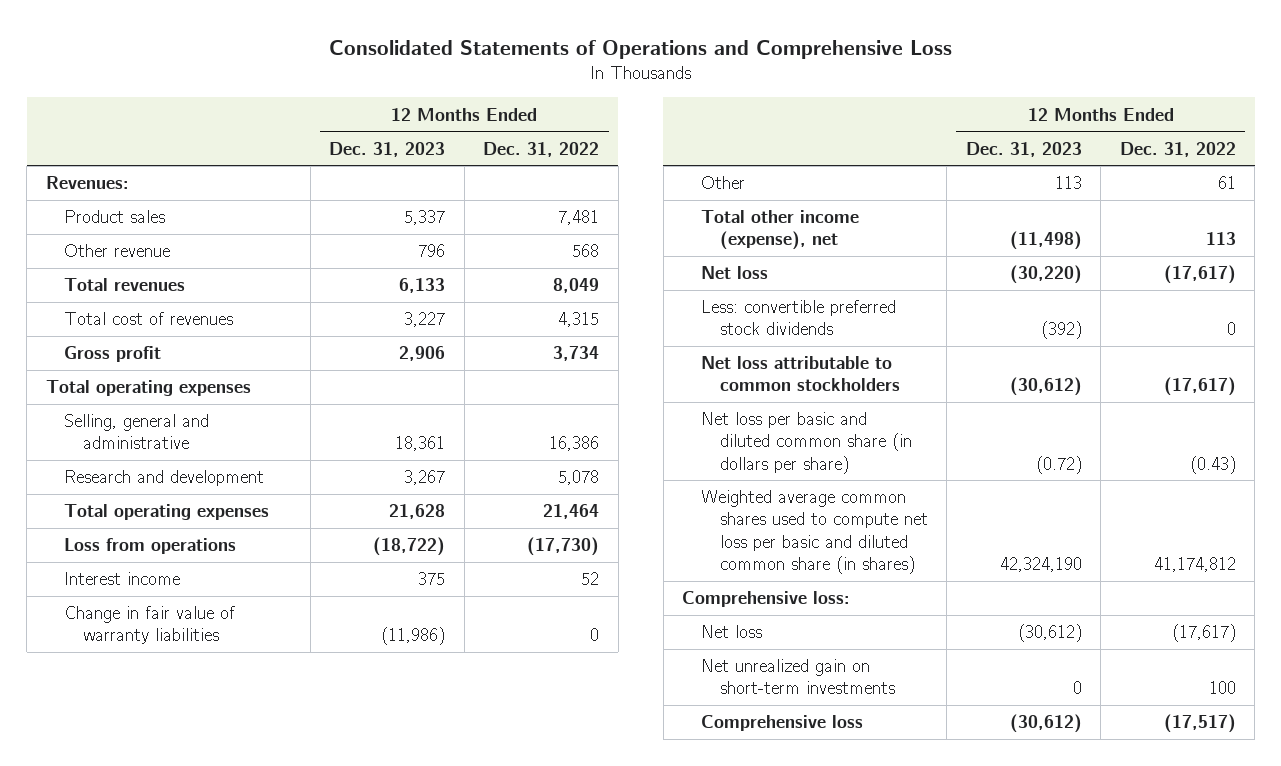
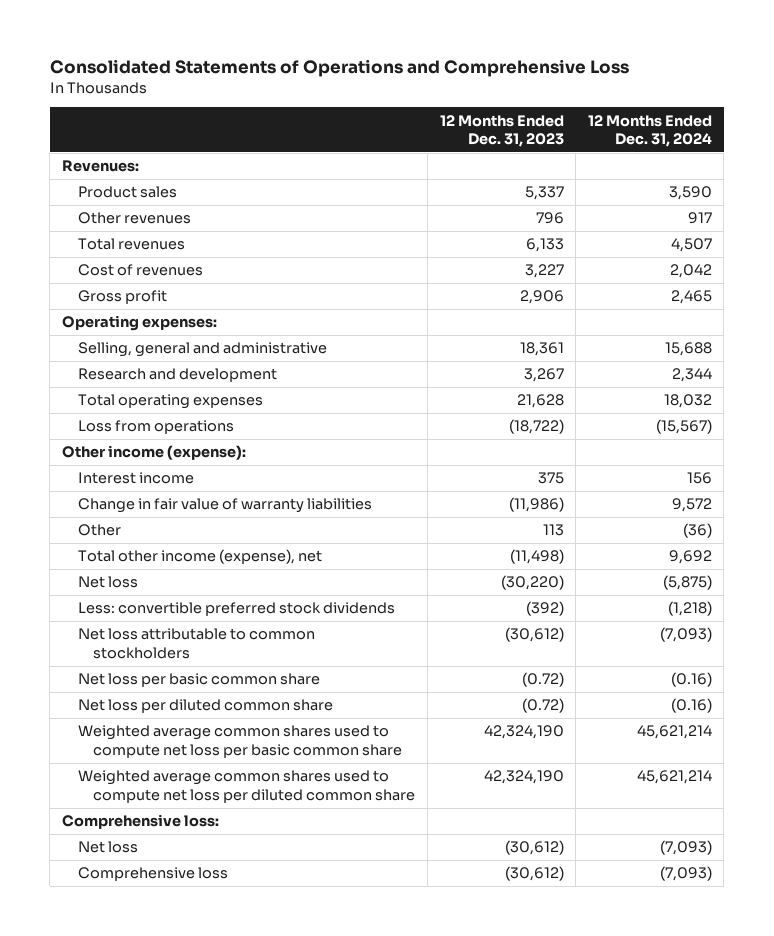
- | 12 Months Ended Dec. 31, 2023 | 12 Months Ended Dec. 31, 2022
+ | 12 Months Ended Dec. 31, 2023 | 12 Months Ended Dec. 31, 2024
- Other revenue | 796 | 568
+ Other revenues | 796 | 917
- Total cost of revenues | 3,227 | 4,315
+ Cost of revenues | 3,227 | 2,042
- Total operating expenses
+ Operating expenses:
+ Other income (expense):
- Net loss per basic and diluted common share (in dollars per share) | (0.72) | (0.43)
- Weighted average common shares used to compute net loss per basic and diluted common share (in shares) | 42,324,190 | 41,174,812
+ Net loss per basic common share | (0.72) | (0.16)
+ Net loss per diluted common share | (0.72) | (0.16)
+ Weighted average common shares used to compute net loss per basic common share | 42,324,190 | 45,621,214
+ Weighted average common shares used to compute net loss per diluted common share | 42,324,190 | 45,621,214
- Net unrealized gain on short-term investments | 0 | 100

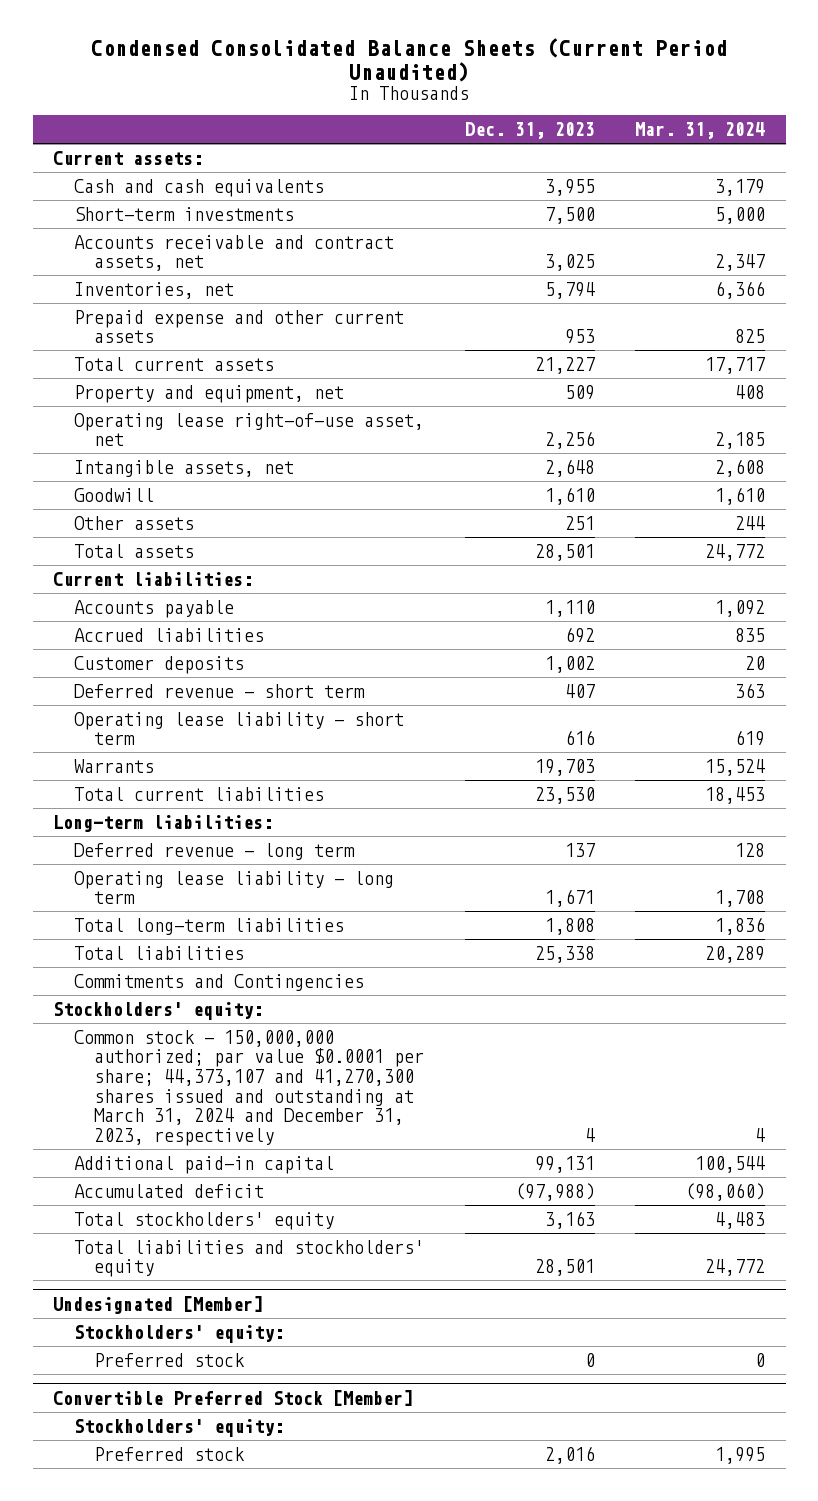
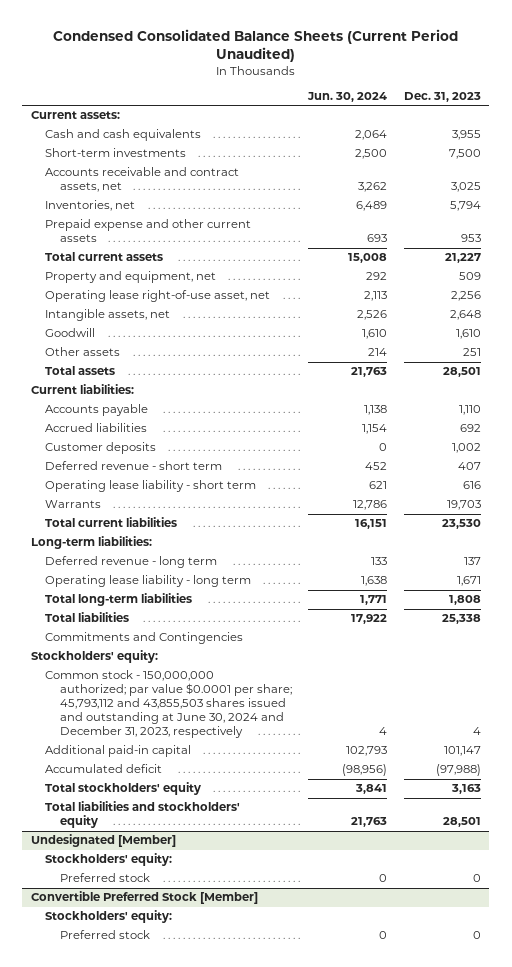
- | Dec. 31, 2023 | Mar. 31, 2024
+ | Jun. 30, 2024 | Dec. 31, 2023
- Common stock - 150,000,000 authorized; par value $0.0001 per share; 44,373,107 and 41,270,300 shares issued and outstanding at March 31, 2024 and December 31, 2023, respectively | 4 | 4
- Additional paid-in capital | 99,131 | 100,544
+ Common stock - 150,000,000 authorized; par value $0.0001 per share; 45,793,112 and 43,855,503 shares issued and outstanding at June 30, 2024 and December 31, 2023, respectively | 4 | 4
+ Additional paid-in capital | 102,793 | 101,147
@ Convertible Preferred Stock [Member]
- Preferred stock | 2,016 | 1,995
+ Preferred stock | 0 | 0

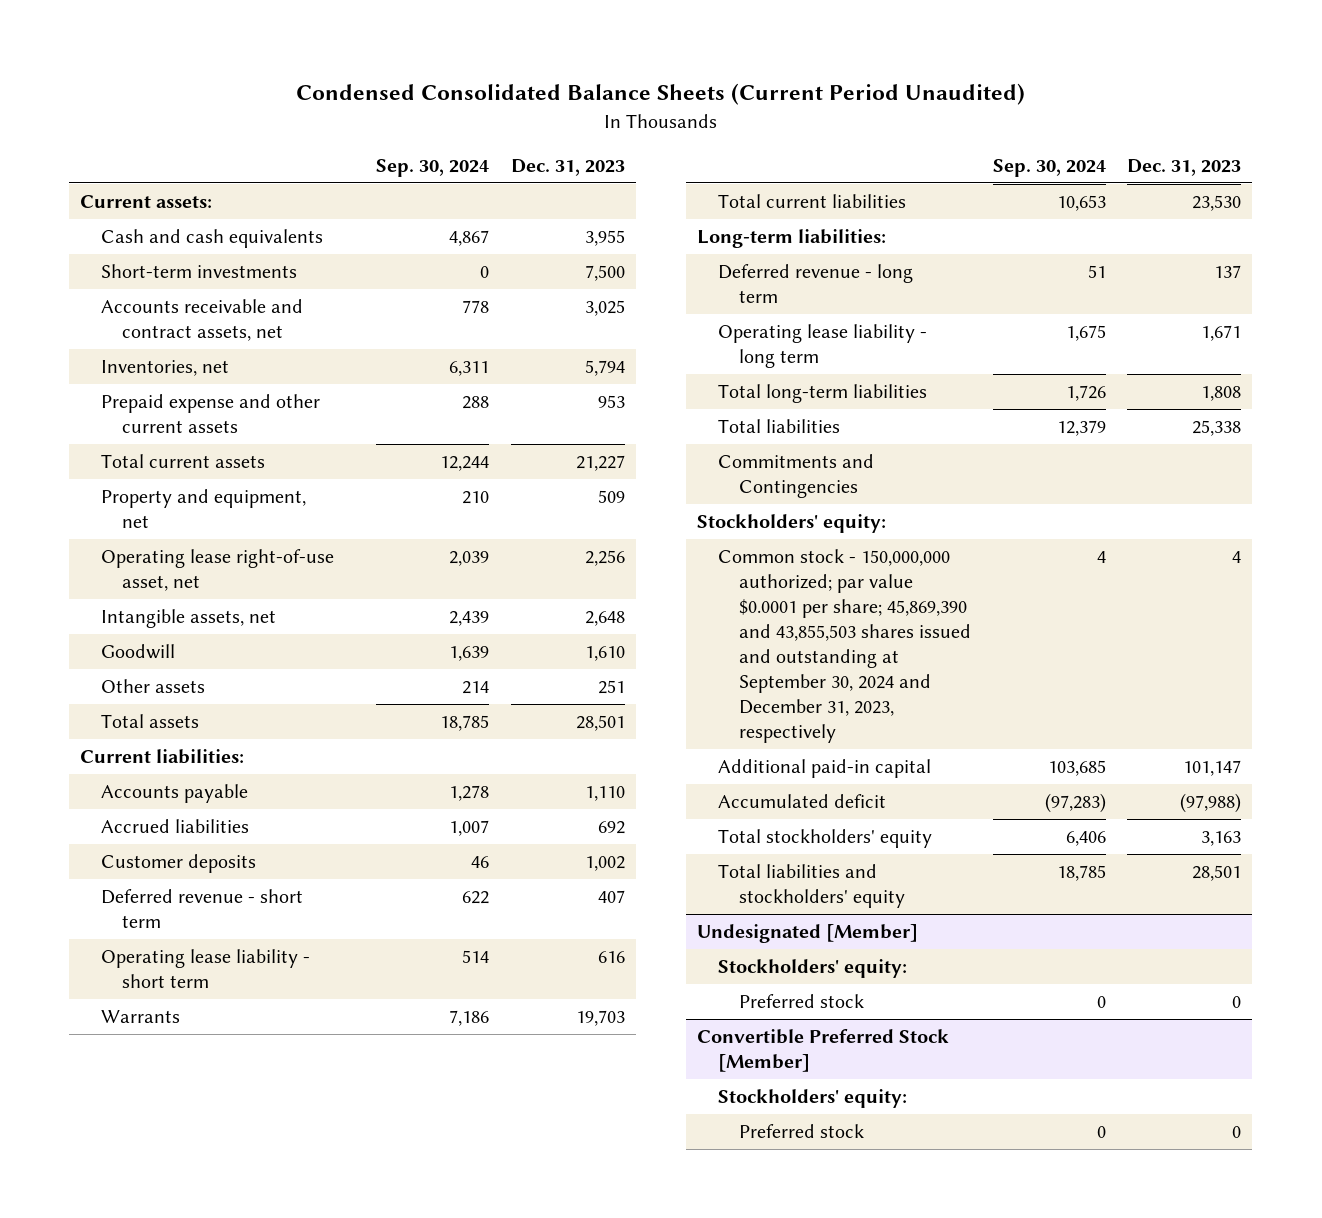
- | Jun. 30, 2024 | Dec. 31, 2023
+ | Sep. 30, 2024 | Dec. 31, 2023
- Common stock - 150,000,000 authorized; par value $0.0001 per share; 45,793,112 and 43,855,503 shares issued and outstanding at June 30, 2024 and December 31, 2023, respectively | 4 | 4
+ Common stock - 150,000,000 authorized; par value $0.0001 per share; 45,869,390 and 43,855,503 shares issued and outstanding at September 30, 2024 and December 31, 2023, respectively | 4 | 4

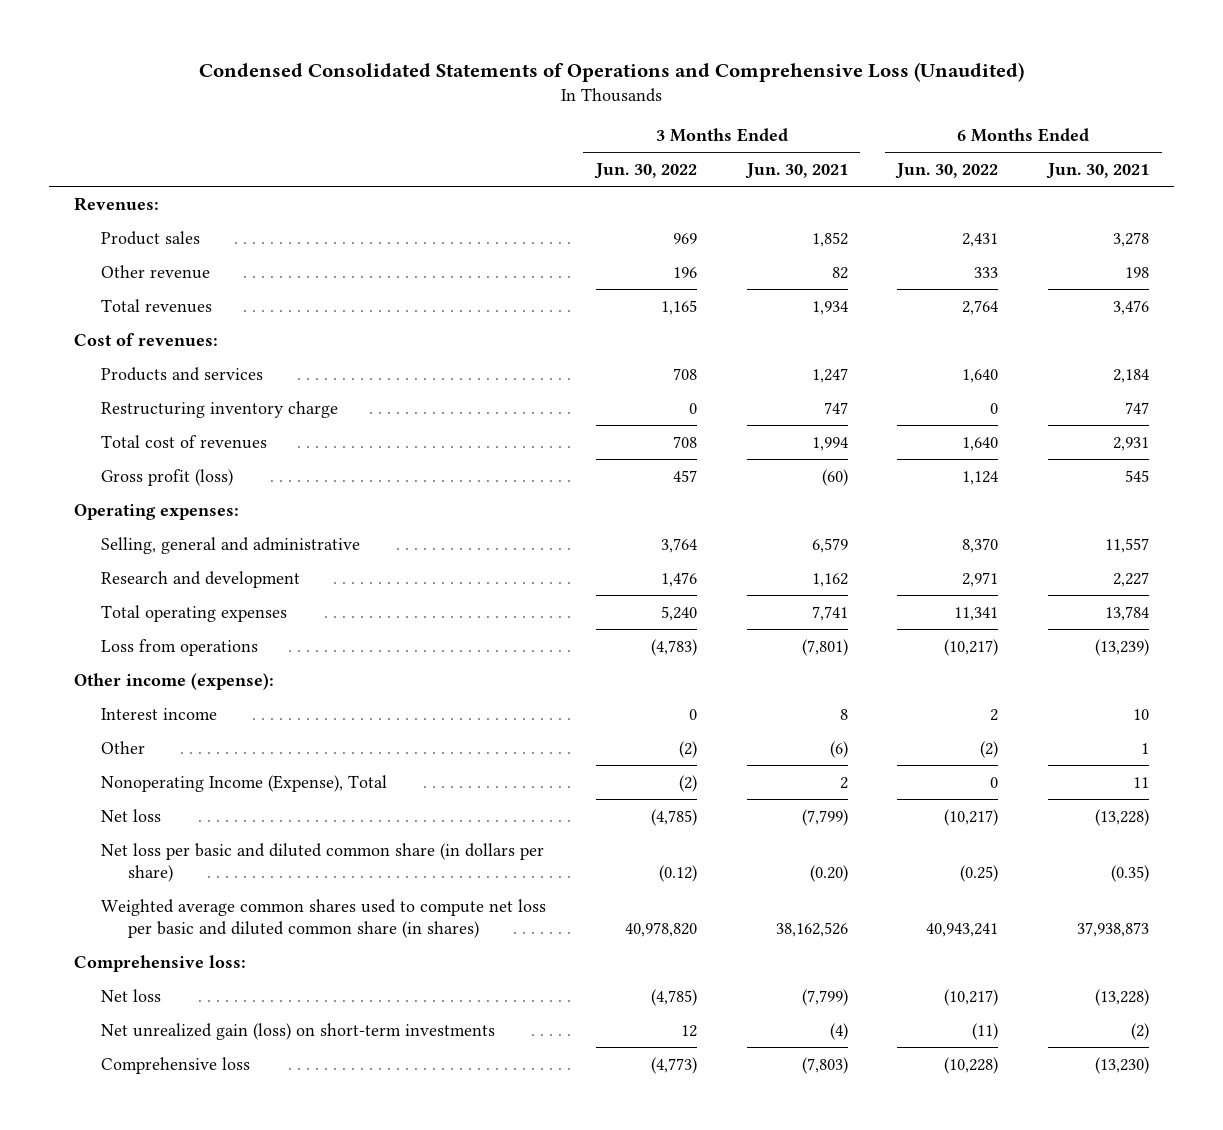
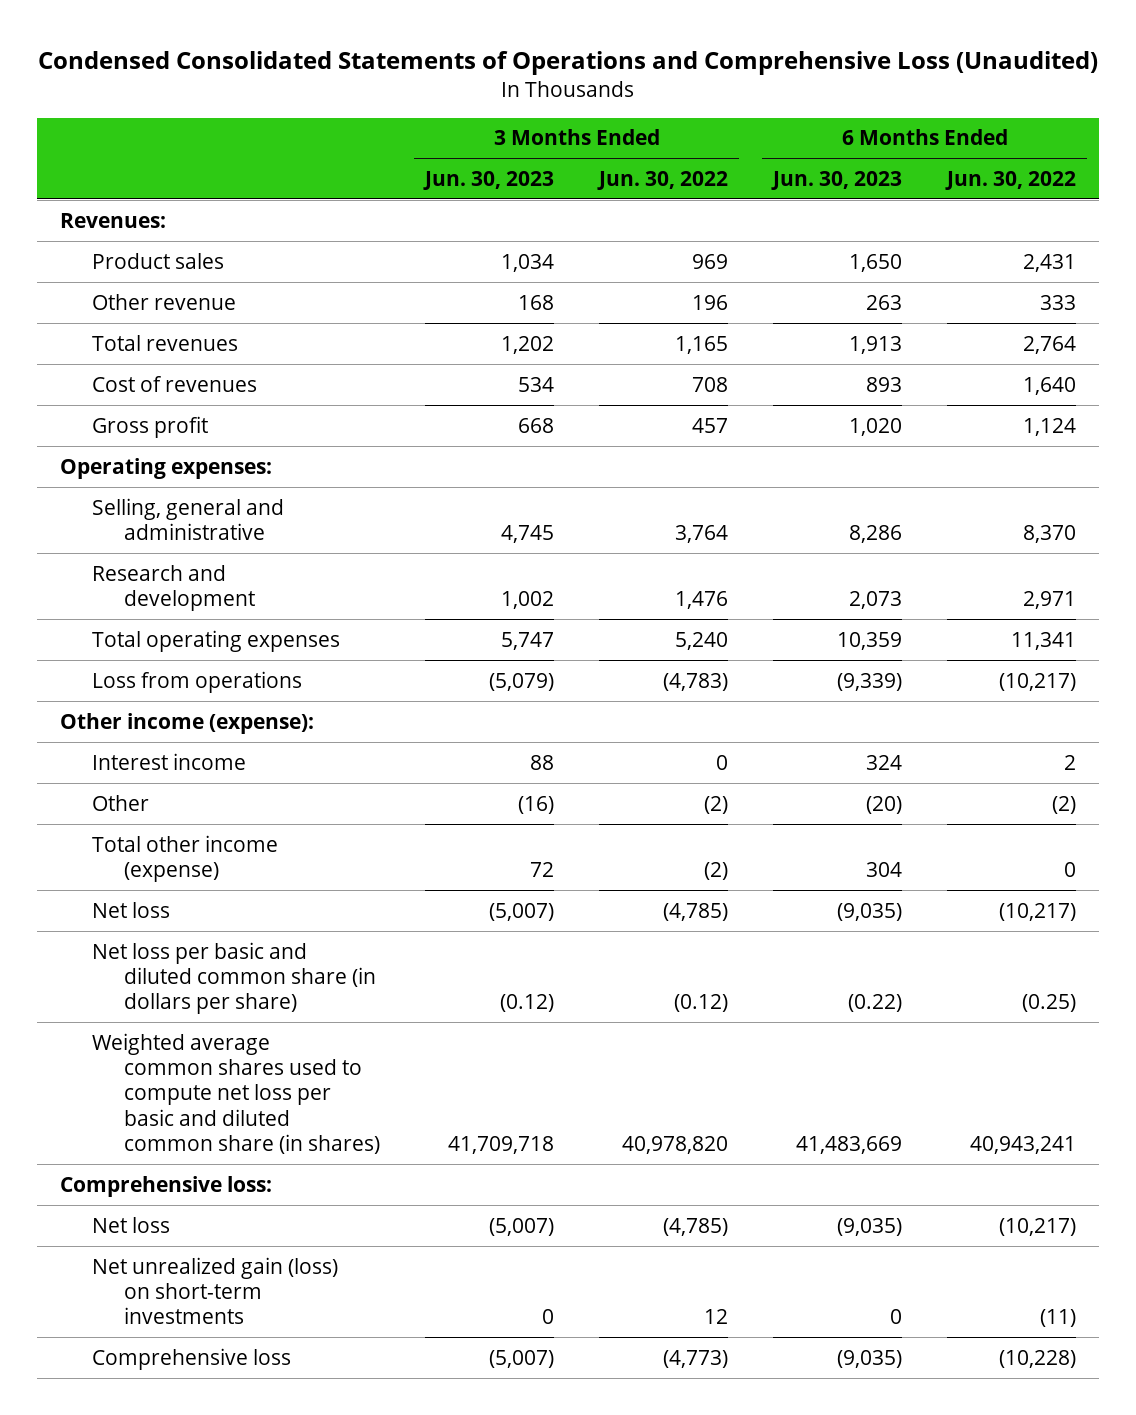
- | 3 Months Ended Jun. 30, 2022 | 3 Months Ended Jun. 30, 2021 | 6 Months Ended Jun. 30, 2022 | 6 Months Ended Jun. 30, 2021
+ | 3 Months Ended Jun. 30, 2023 | 3 Months Ended Jun. 30, 2022 | 6 Months Ended Jun. 30, 2023 | 6 Months Ended Jun. 30, 2022
- Cost of revenues:
- Products and services | 708 | 1,247 | 1,640 | 2,184
- Restructuring inventory charge | 0 | 747 | 0 | 747
- Total cost of revenues | 708 | 1,994 | 1,640 | 2,931
- Gross profit (loss) | 457 | (60) | 1,124 | 545
+ Cost of revenues | 534 | 708 | 893 | 1,640
+ Gross profit | 668 | 457 | 1,020 | 1,124
- Nonoperating Income (Expense), Total | (2) | 2 | 0 | 11
+ Total other income (expense) | 72 | (2) | 304 | 0

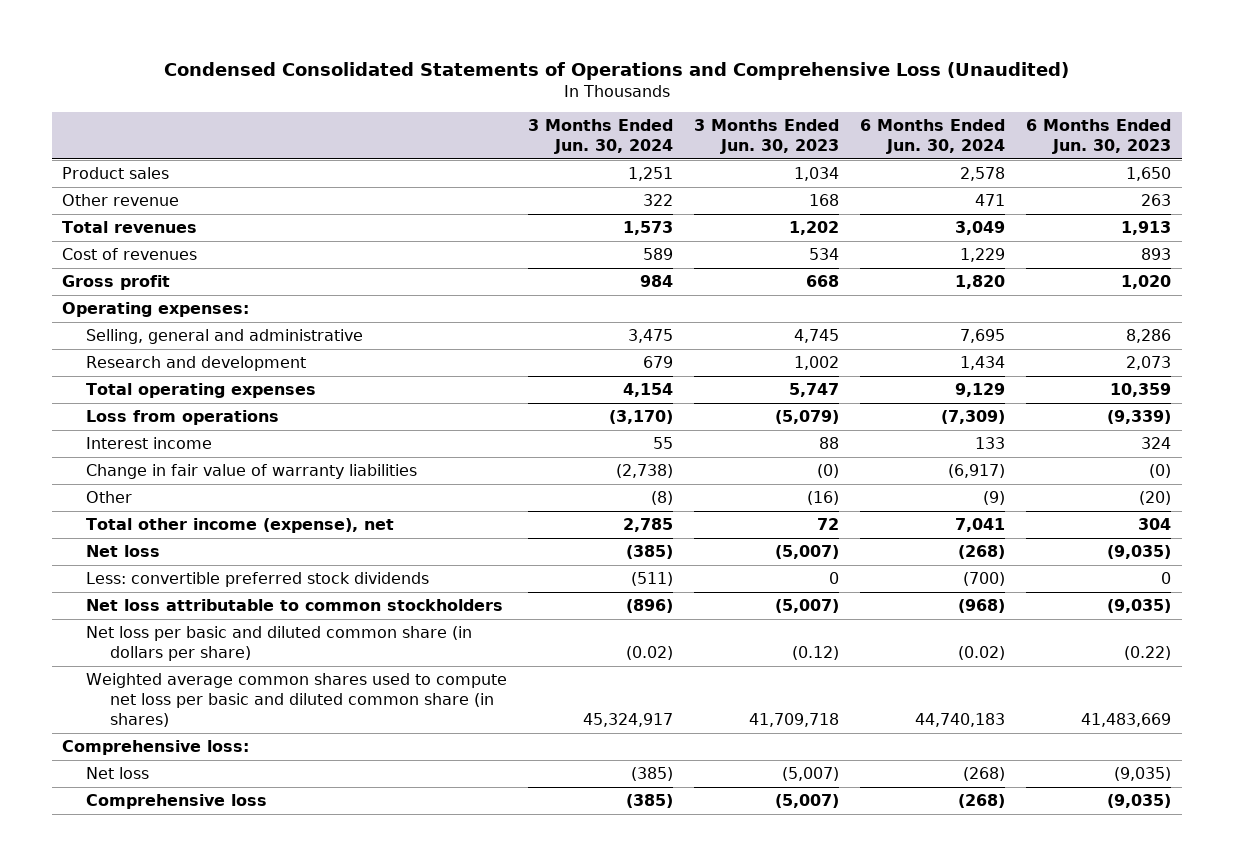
- | 3 Months Ended Jun. 30, 2023 | 3 Months Ended Jun. 30, 2022 | 6 Months Ended Jun. 30, 2023 | 6 Months Ended Jun. 30, 2022
+ | 3 Months Ended Jun. 30, 2024 | 3 Months Ended Jun. 30, 2023 | 6 Months Ended Jun. 30, 2024 | 6 Months Ended Jun. 30, 2023
- Revenues:
- Other income (expense):
+ Change in fair value of warranty liabilities | (2,738) | (0) | (6,917) | (0)
- Total other income (expense) | 72 | (2) | 304 | 0
+ Total other income (expense), net | 2,785 | 72 | 7,041 | 304
+ Less: convertible preferred stock dividends | (511) | 0 | (700) | 0
+ Net loss attributable to common stockholders | (896) | (5,007) | (968) | (9,035)
- Net unrealized gain (loss) on short-term investments | 0 | 12 | 0 | (11)

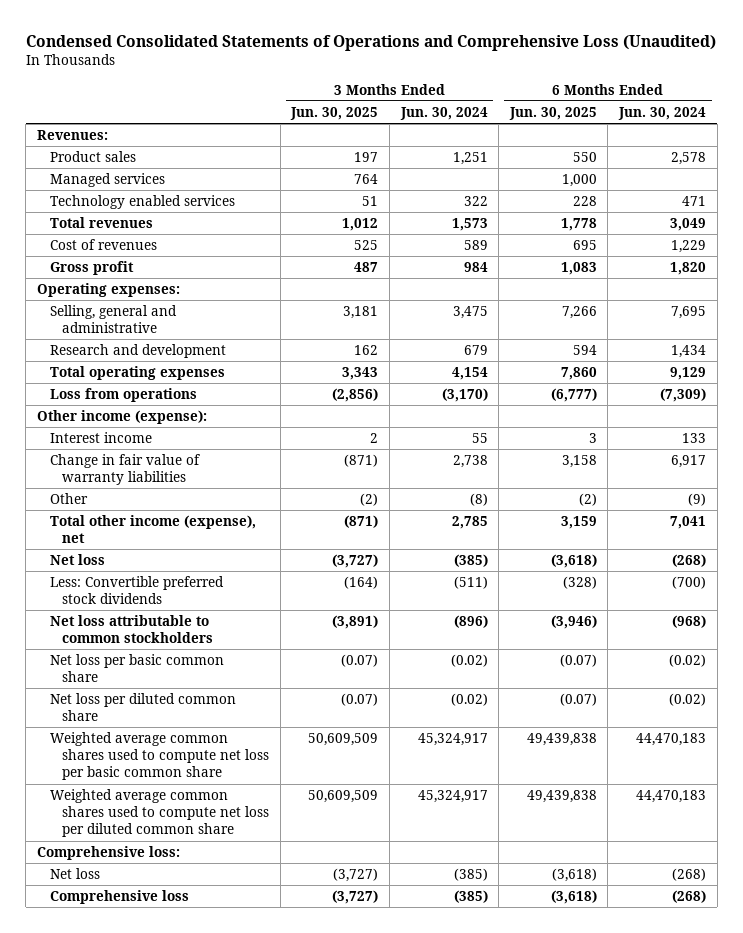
- | 3 Months Ended Jun. 30, 2024 | 3 Months Ended Jun. 30, 2023 | 6 Months Ended Jun. 30, 2024 | 6 Months Ended Jun. 30, 2023
+ | 3 Months Ended Jun. 30, 2025 | 3 Months Ended Jun. 30, 2024 | 6 Months Ended Jun. 30, 2025 | 6 Months Ended Jun. 30, 2024
+ Revenues:
- Other revenue | 322 | 168 | 471 | 263
+ Managed services | 764 | | 1,000 |
+ Technology enabled services | 51 | 322 | 228 | 471
+ Other income (expense):
- Change in fair value of warranty liabilities | (2,738) | (0) | (6,917) | (0)
+ Change in fair value of warranty liabilities | (871) | 2,738 | 3,158 | 6,917
- Less: convertible preferred stock dividends | (511) | 0 | (700) | 0
+ Less: Convertible preferred stock dividends | (164) | (511) | (328) | (700)
- Net loss per basic and diluted common share (in dollars per share) | (0.02) | (0.12) | (0.02) | (0.22)
- Weighted average common shares used to compute net loss per basic and diluted common share (in shares) | 45,324,917 | 41,709,718 | 44,740,183 | 41,483,669
+ Net loss per basic common share | (0.07) | (0.02) | (0.07) | (0.02)
+ Net loss per diluted common share | (0.07) | (0.02) | (0.07) | (0.02)
+ Weighted average common shares used to compute net loss per basic common share | 50,609,509 | 45,324,917 | 49,439,838 | 44,470,183
+ Weighted average common shares used to compute net loss per diluted common share | 50,609,509 | 45,324,917 | 49,439,838 | 44,470,183

